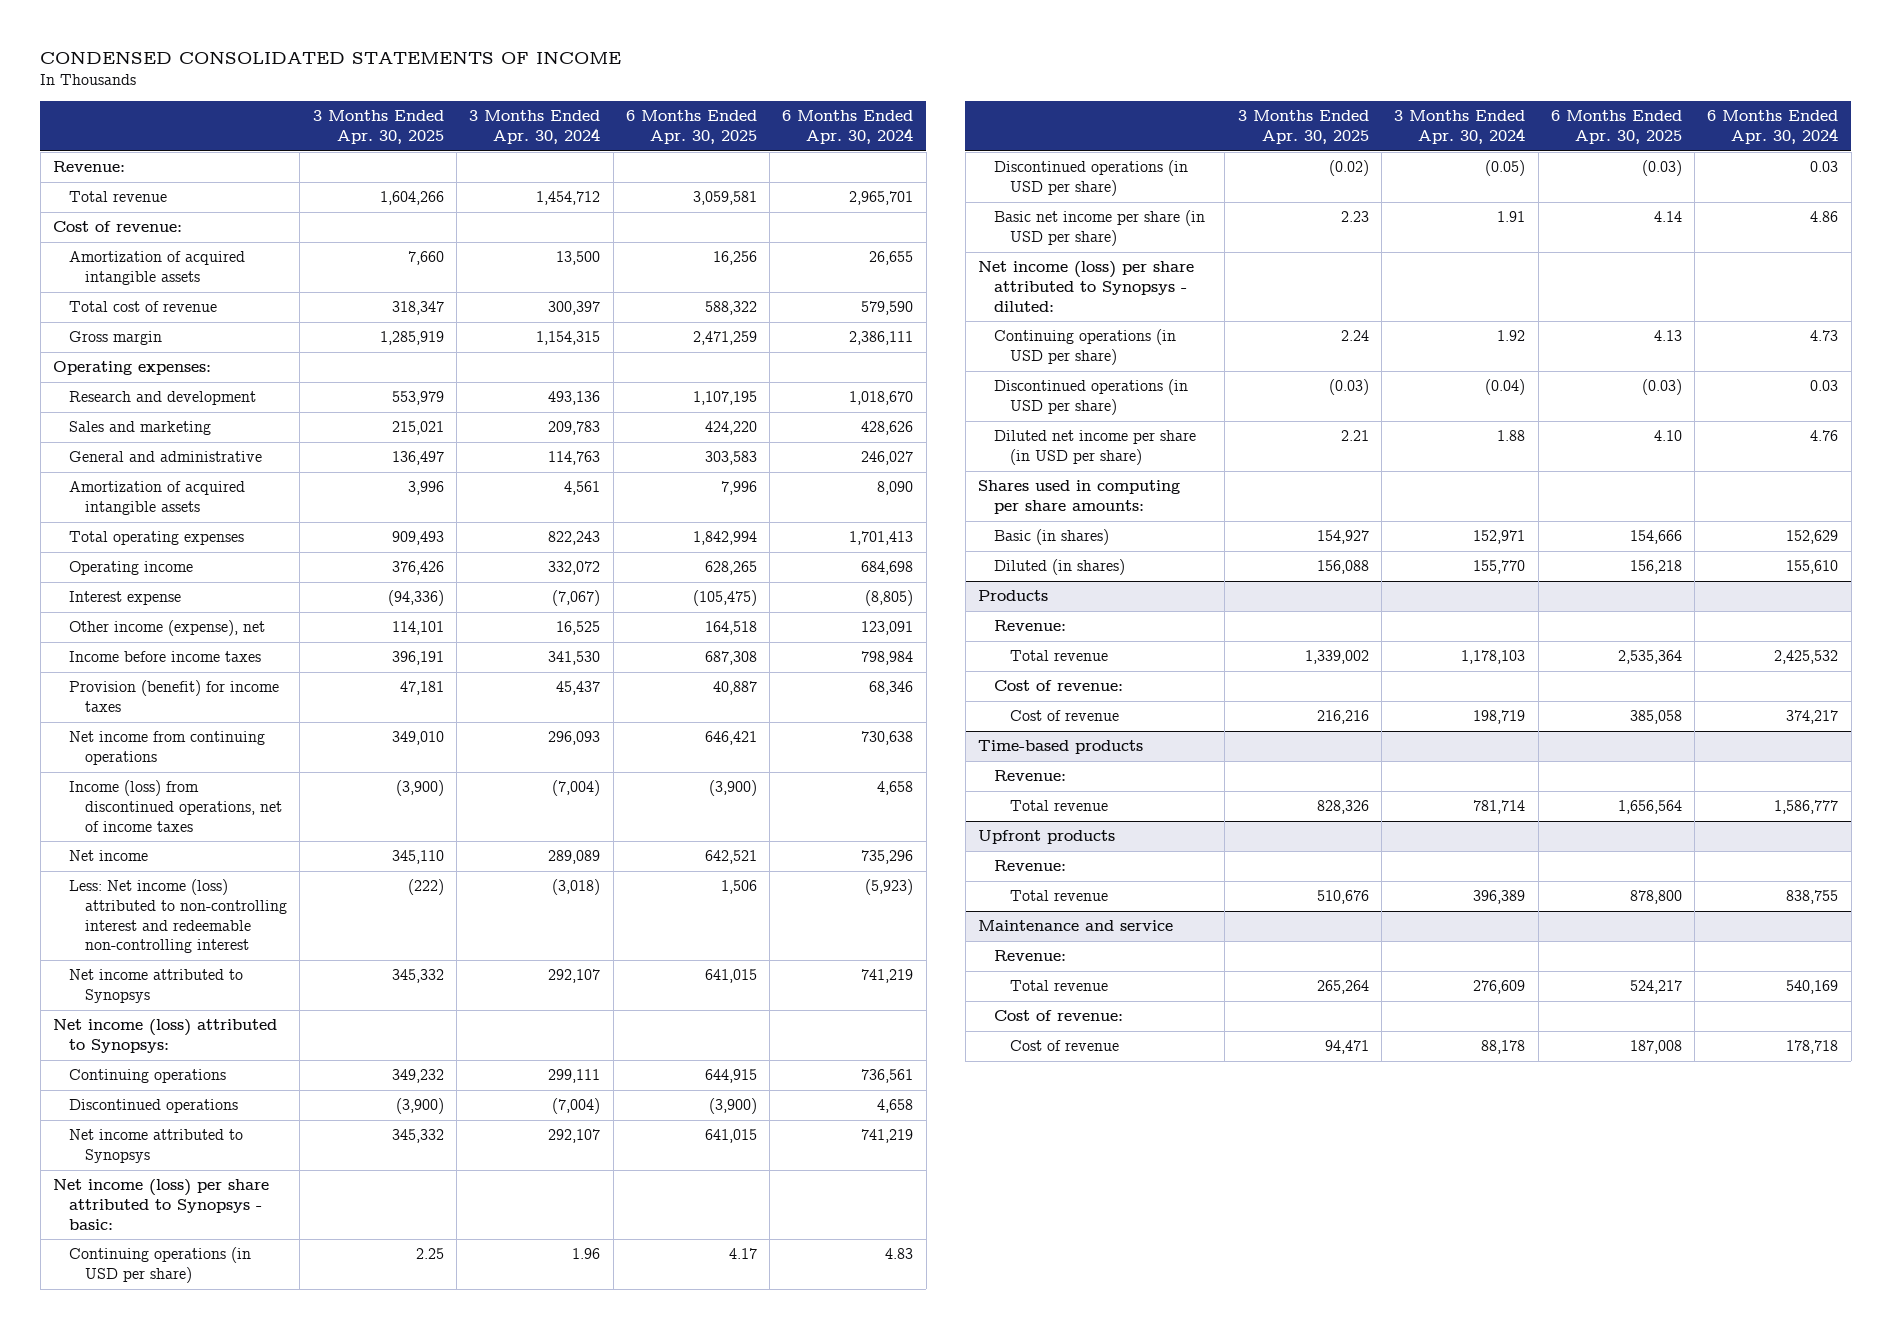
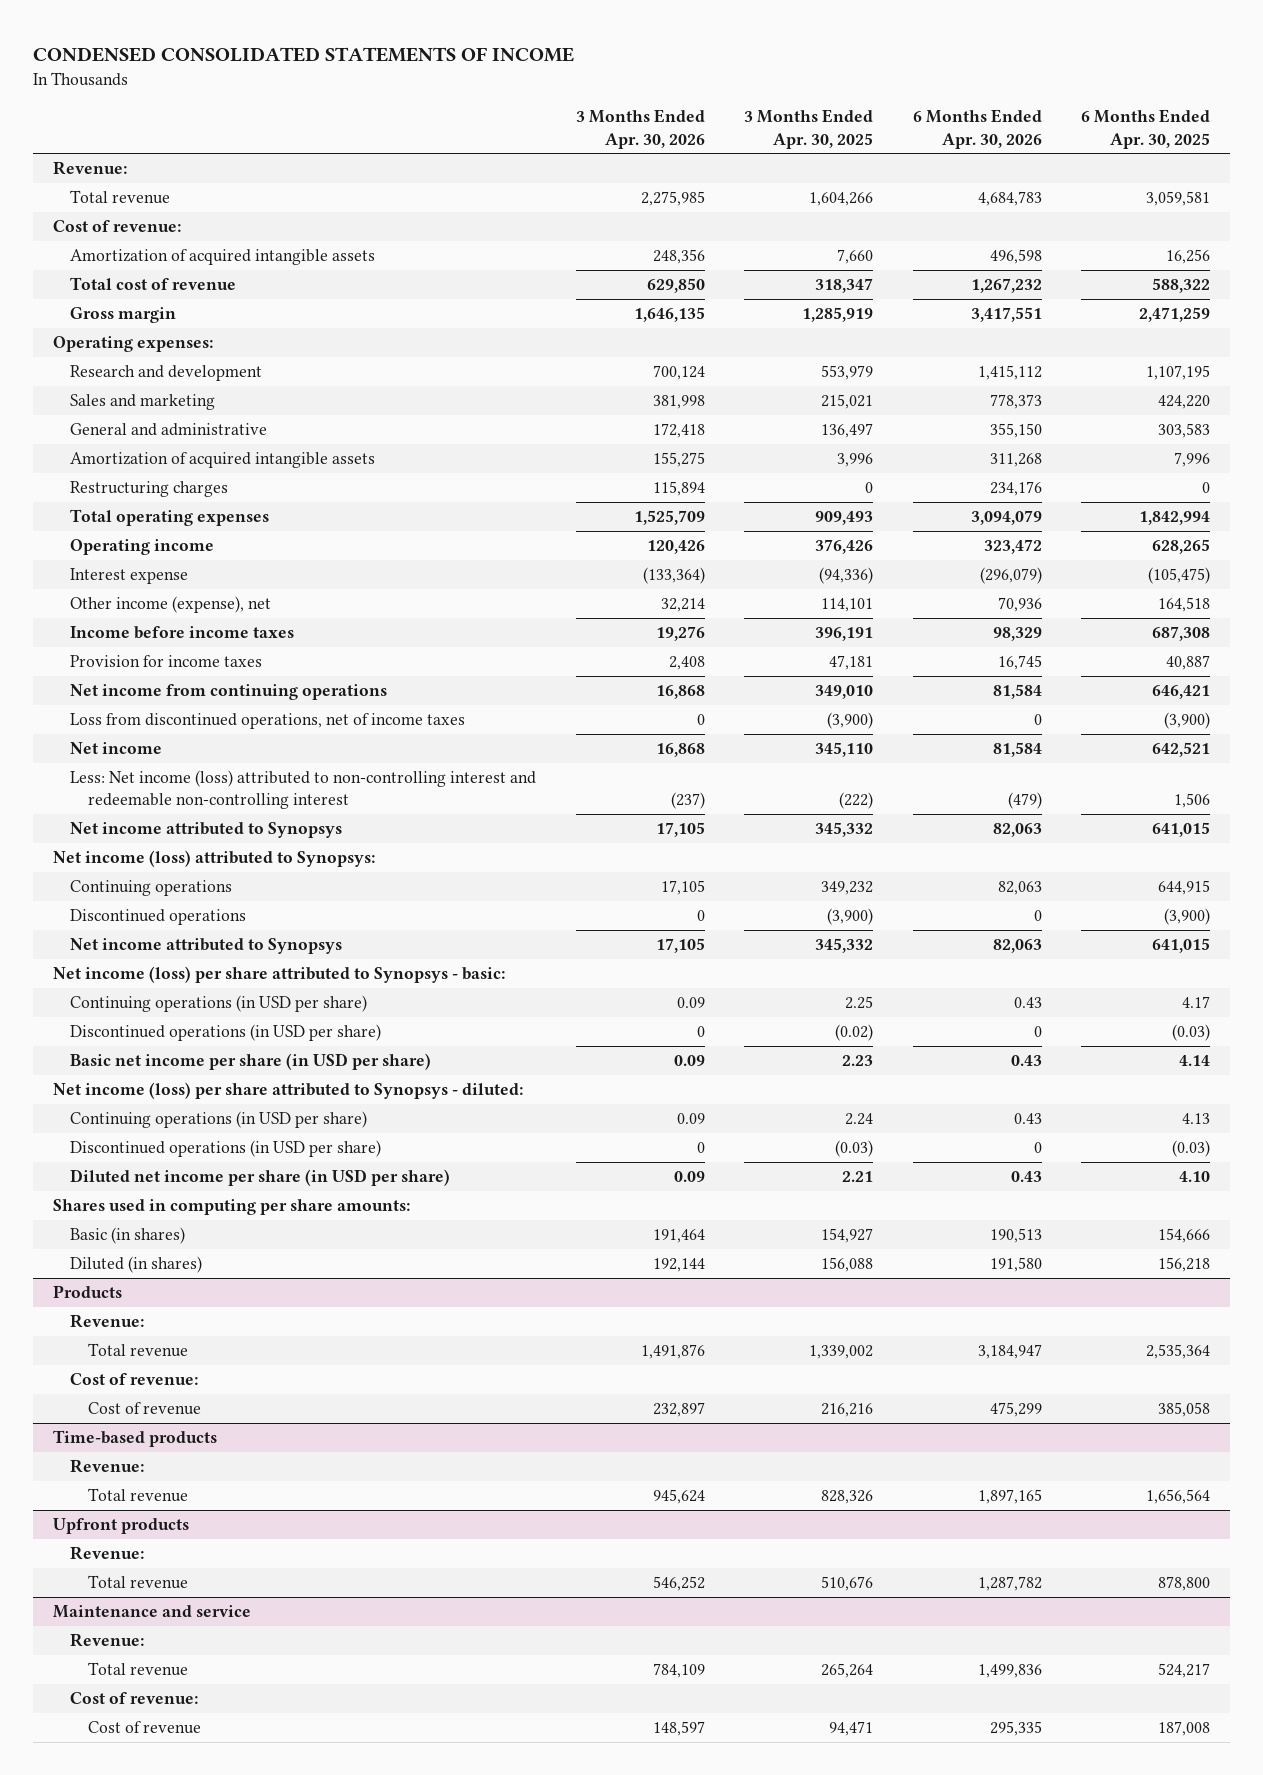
- | 3 Months Ended Apr. 30, 2025 | 3 Months Ended Apr. 30, 2024 | 6 Months Ended Apr. 30, 2025 | 6 Months Ended Apr. 30, 2024
+ | 3 Months Ended Apr. 30, 2026 | 3 Months Ended Apr. 30, 2025 | 6 Months Ended Apr. 30, 2026 | 6 Months Ended Apr. 30, 2025
+ Restructuring charges | 115,894 | 0 | 234,176 | 0
- Provision (benefit) for income taxes | 47,181 | 45,437 | 40,887 | 68,346
+ Provision for income taxes | 2,408 | 47,181 | 16,745 | 40,887
- Income (loss) from discontinued operations, net of income taxes | (3,900) | (7,004) | (3,900) | 4,658
+ Loss from discontinued operations, net of income taxes | 0 | (3,900) | 0 | (3,900)

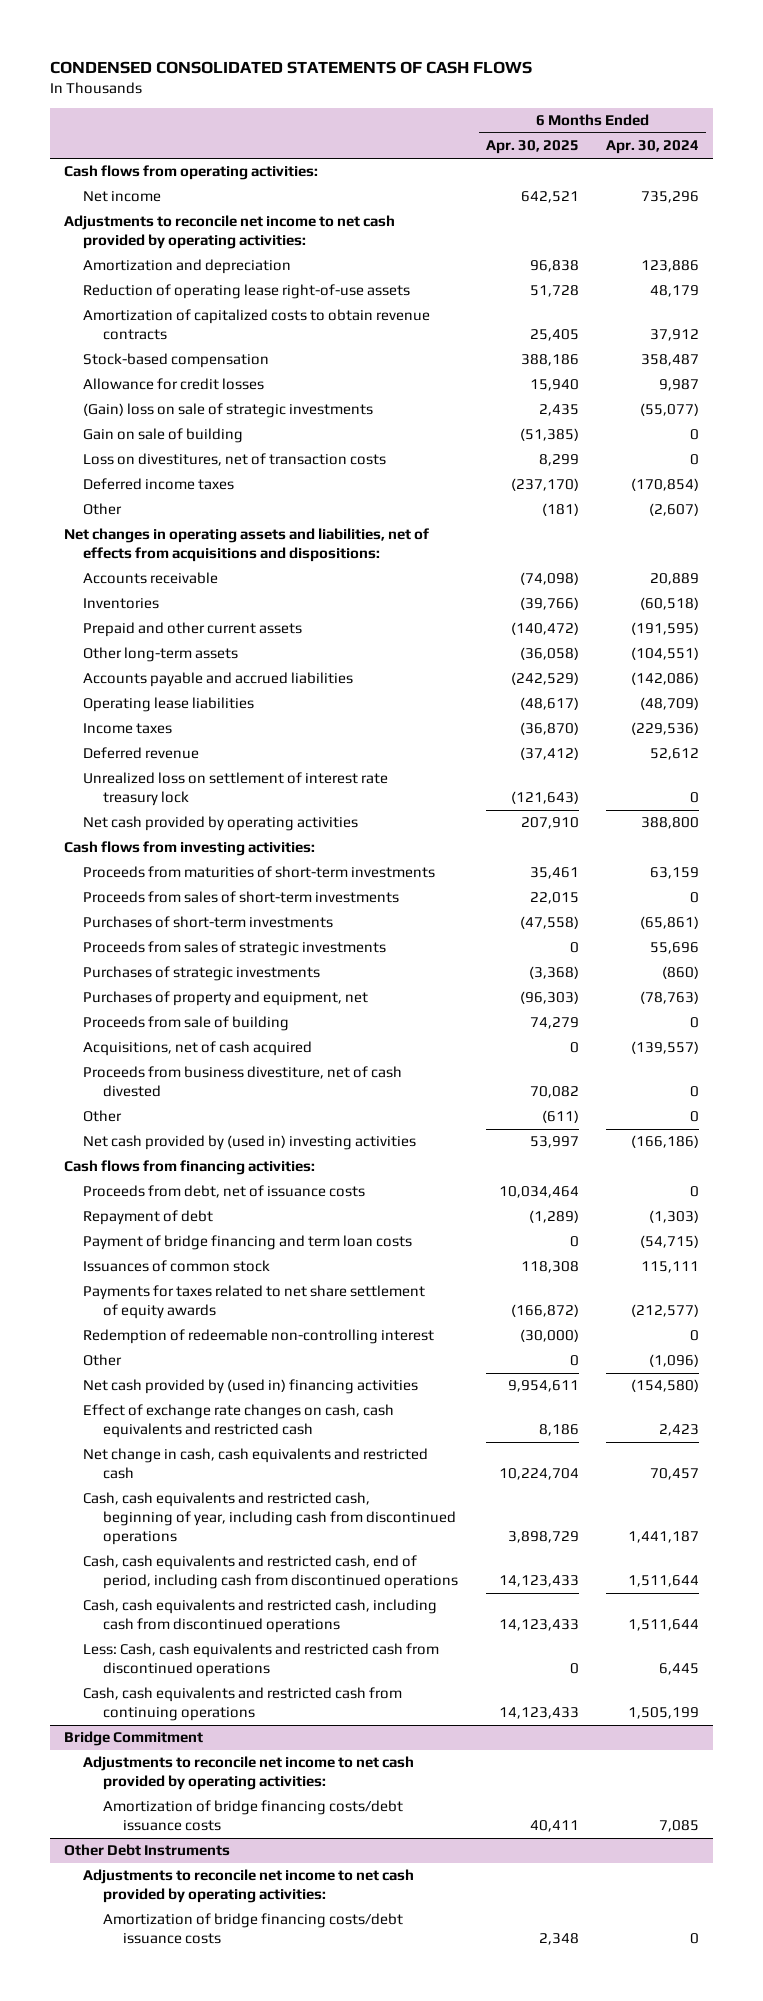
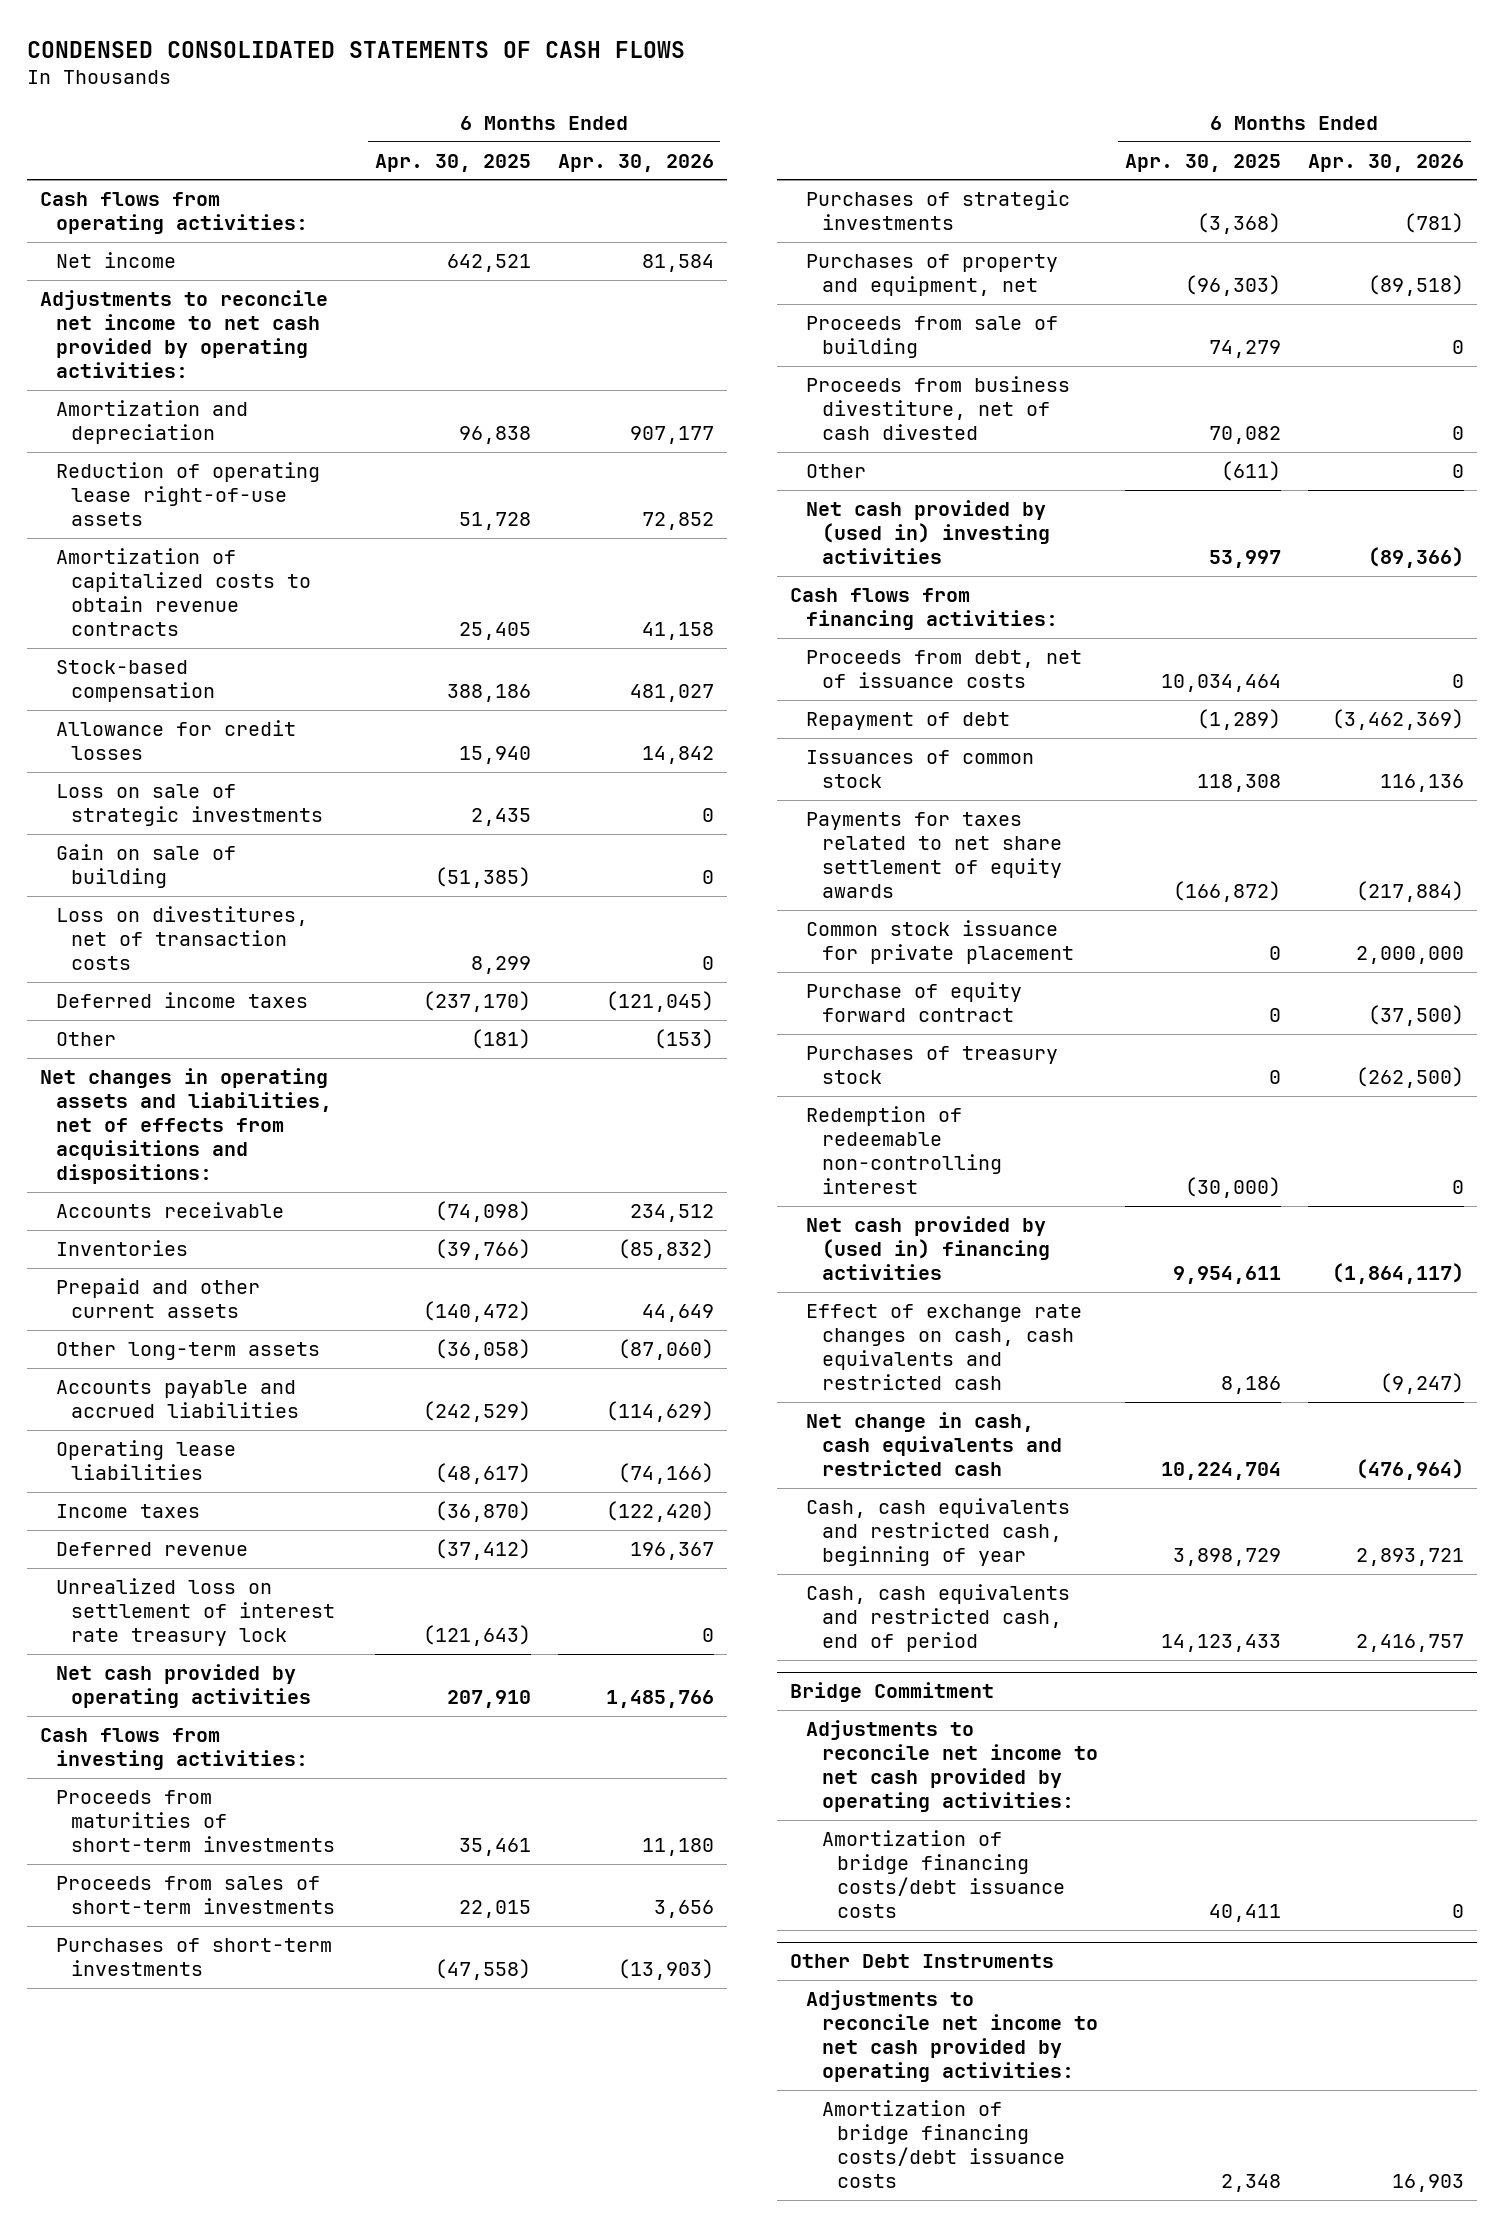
- | 6 Months Ended Apr. 30, 2025 | 6 Months Ended Apr. 30, 2024
+ | 6 Months Ended Apr. 30, 2025 | 6 Months Ended Apr. 30, 2026
- (Gain) loss on sale of strategic investments | 2,435 | (55,077)
+ Loss on sale of strategic investments | 2,435 | 0
- Proceeds from sales of strategic investments | 0 | 55,696
- Acquisitions, net of cash acquired | 0 | (139,557)
- Payment of bridge financing and term loan costs | 0 | (54,715)
+ Common stock issuance for private placement | 0 | 2,000,000
+ Purchase of equity forward contract | 0 | (37,500)
+ Purchases of treasury stock | 0 | (262,500)
- Other | 0 | (1,096)
- Cash, cash equivalents and restricted cash, beginning of year, including cash from discontinued operations | 3,898,729 | 1,441,187
- Cash, cash equivalents and restricted cash, end of period, including cash from discontinued operations | 14,123,433 | 1,511,644
- Cash, cash equivalents and restricted cash, including cash from discontinued operations | 14,123,433 | 1,511,644
- Less: Cash, cash equivalents and restricted cash from discontinued operations | 0 | 6,445
- Cash, cash equivalents and restricted cash from continuing operations | 14,123,433 | 1,505,199
+ Cash, cash equivalents and restricted cash, beginning of year | 3,898,729 | 2,893,721
+ Cash, cash equivalents and restricted cash, end of period | 14,123,433 | 2,416,757

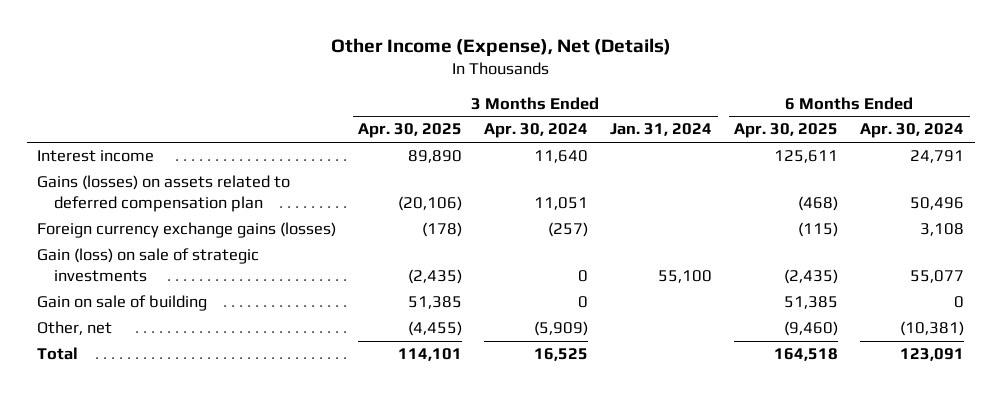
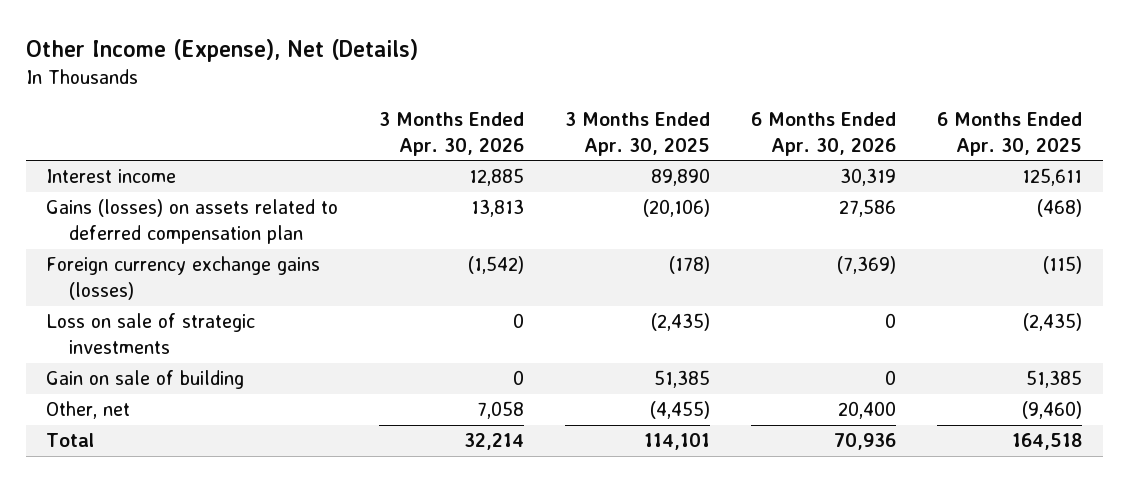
- | 3 Months Ended Apr. 30, 2025 | 3 Months Ended Apr. 30, 2024 | 3 Months Ended Jan. 31, 2024 | 6 Months Ended Apr. 30, 2025 | 6 Months Ended Apr. 30, 2024
+ | 3 Months Ended Apr. 30, 2026 | 3 Months Ended Apr. 30, 2025 | 6 Months Ended Apr. 30, 2026 | 6 Months Ended Apr. 30, 2025
- Gain (loss) on sale of strategic investments | (2,435) | 0 | 55,100 | (2,435) | 55,077
+ Loss on sale of strategic investments | 0 | (2,435) | 0 | (2,435)

